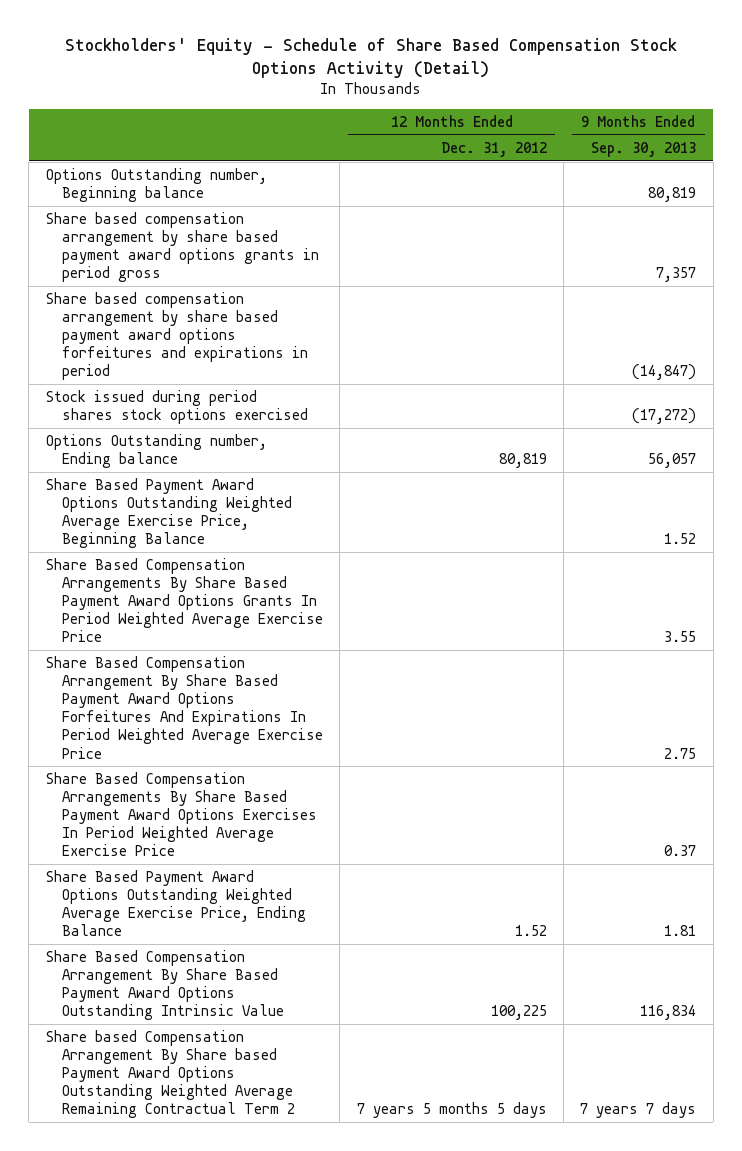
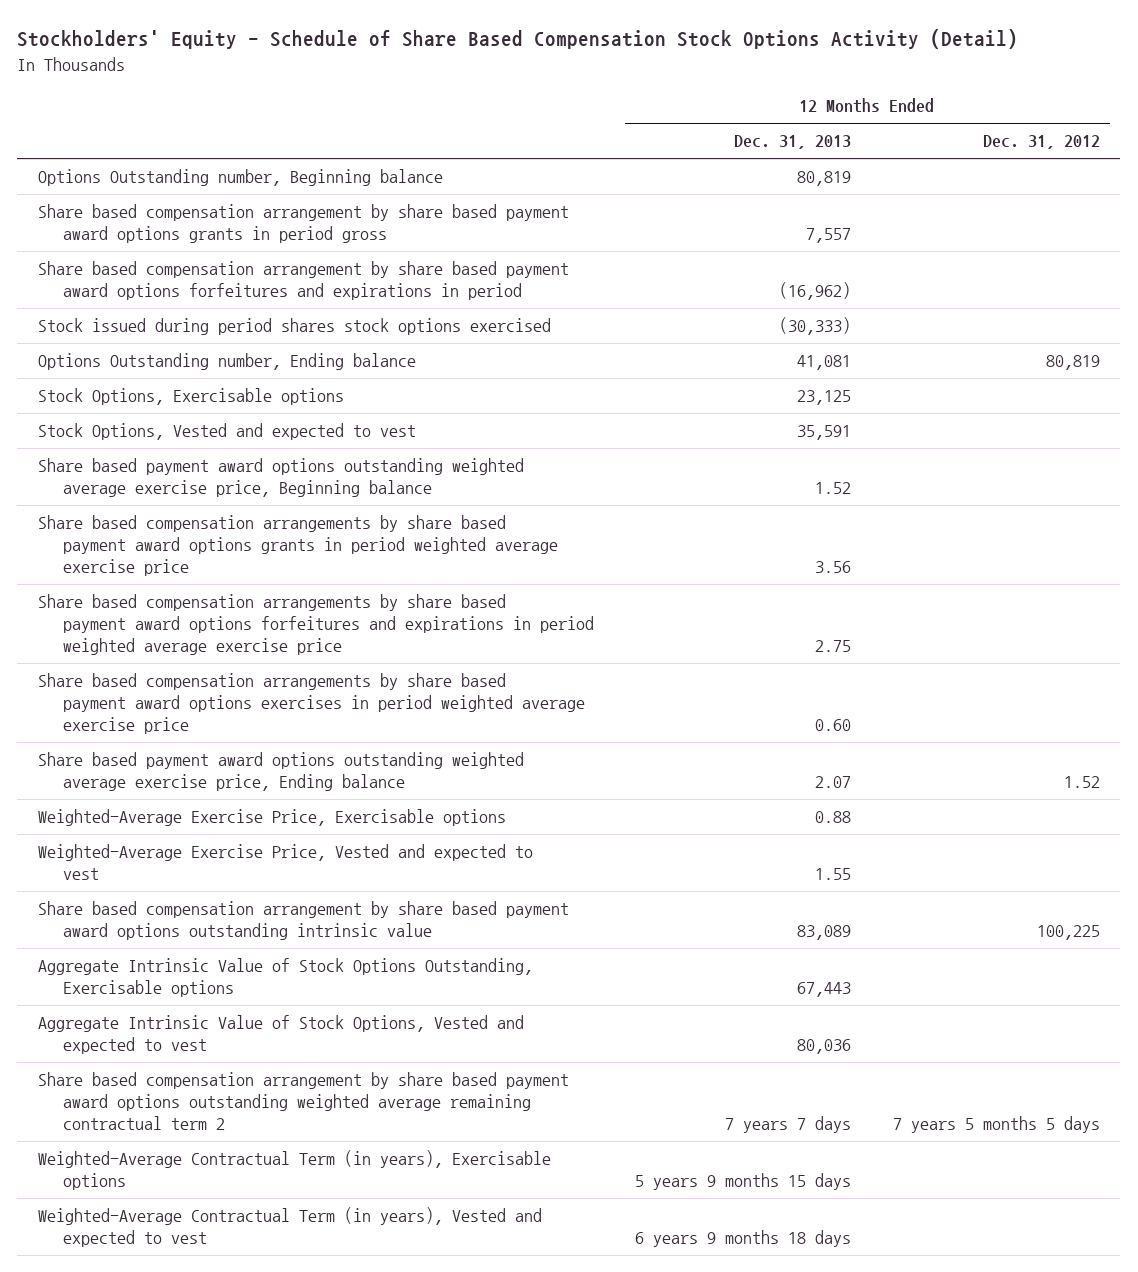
- | 12 Months Ended Dec. 31, 2012 | 9 Months Ended Sep. 30, 2013
+ | 12 Months Ended Dec. 31, 2013 | 12 Months Ended Dec. 31, 2012
- Share Based Payment Award Options Outstanding Weighted Average Exercise Price, Beginning Balance | | 1.52
- Share Based Compensation Arrangements By Share Based Payment Award Options Grants In Period Weighted Average Exercise Price | | 3.55
- Share Based Compensation Arrangement By Share Based Payment Award Options Forfeitures And Expirations In Period Weighted Average Exercise Price | | 2.75
- Share Based Compensation Arrangements By Share Based Payment Award Options Exercises In Period Weighted Average Exercise Price | | 0.37
- Share Based Payment Award Options Outstanding Weighted Average Exercise Price, Ending Balance | 1.52 | 1.81
- Share Based Compensation Arrangement By Share Based Payment Award Options Outstanding Intrinsic Value | 100,225 | 116,834
- Share based Compensation Arrangement By Share based Payment Award Options Outstanding Weighted Average Remaining Contractual Term 2 | 7 years 5 months 5 days | 7 years 7 days
+ Stock Options, Exercisable options | 23,125 |
+ Stock Options, Vested and expected to vest | 35,591 |
+ Share based payment award options outstanding weighted average exercise price, Beginning balance | 1.52 |
+ Share based compensation arrangements by share based payment award options grants in period weighted average exercise price | 3.56 |
+ Share based compensation arrangements by share based payment award options forfeitures and expirations in period weighted average exercise price | 2.75 |
+ Share based compensation arrangements by share based payment award options exercises in period weighted average exercise price | 0.60 |
+ Share based payment award options outstanding weighted average exercise price, Ending balance | 2.07 | 1.52
+ Weighted-Average Exercise Price, Exercisable options | 0.88 |
+ Weighted-Average Exercise Price, Vested and expected to vest | 1.55 |
+ Share based compensation arrangement by share based payment award options outstanding intrinsic value | 83,089 | 100,225
+ Aggregate Intrinsic Value of Stock Options Outstanding, Exercisable options | 67,443 |
+ Aggregate Intrinsic Value of Stock Options, Vested and expected to vest | 80,036 |
+ Share based compensation arrangement by share based payment award options outstanding weighted average remaining contractual term 2 | 7 years 7 days | 7 years 5 months 5 days
+ Weighted-Average Contractual Term (in years), Exercisable options | 5 years 9 months 15 days |
+ Weighted-Average Contractual Term (in years), Vested and expected to vest | 6 years 9 months 18 days |

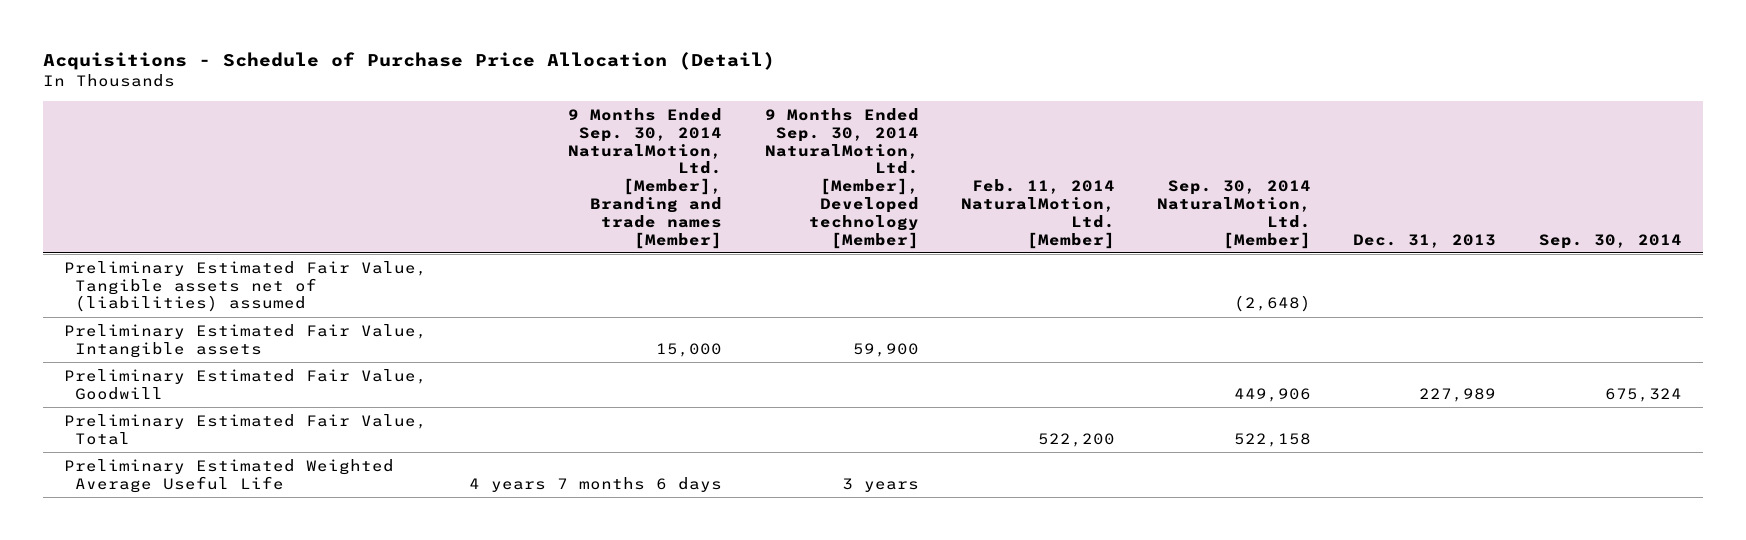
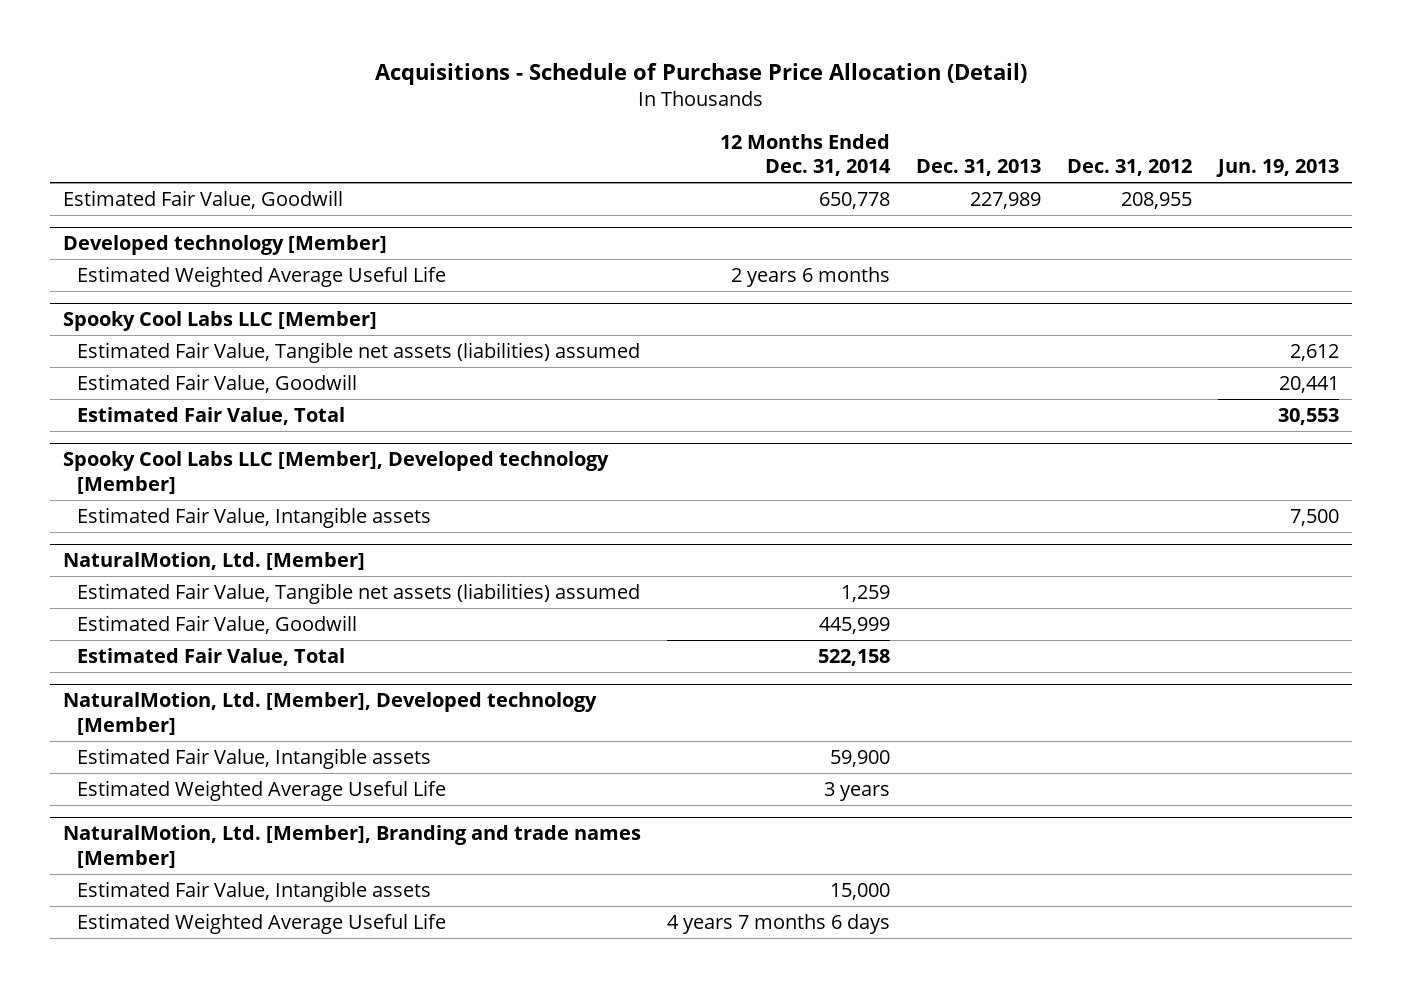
- | 9 Months Ended Sep. 30, 2014 NaturalMotion, Ltd. [Member], Branding and trade names [Member] | 9 Months Ended Sep. 30, 2014 NaturalMotion, Ltd. [Member], Developed technology [Member] | Feb. 11, 2014 NaturalMotion, Ltd. [Member] | Sep. 30, 2014 NaturalMotion, Ltd. [Member] | Dec. 31, 2013 | Sep. 30, 2014
+ | 12 Months Ended Dec. 31, 2014 | Dec. 31, 2013 | Dec. 31, 2012 | Jun. 19, 2013
- Preliminary Estimated Fair Value, Tangible assets net of (liabilities) assumed | | | | (2,648) | |
- Preliminary Estimated Fair Value, Intangible assets | 15,000 | 59,900 | | | |
- Preliminary Estimated Fair Value, Goodwill | | | | 449,906 | 227,989 | 675,324
- Preliminary Estimated Fair Value, Total | | | 522,200 | 522,158 | |
- Preliminary Estimated Weighted Average Useful Life | 4 years 7 months 6 days | 3 years | | | |
+ Estimated Fair Value, Goodwill | 650,778 | 227,989 | 208,955 |
+ Developed technology [Member]
+ Estimated Weighted Average Useful Life | 2 years 6 months | | |
+ Spooky Cool Labs LLC [Member]
+ Estimated Fair Value, Tangible net assets (liabilities) assumed | | | | 2,612
+ Estimated Fair Value, Goodwill | | | | 20,441
+ Estimated Fair Value, Total | | | | 30,553
+ Spooky Cool Labs LLC [Member], Developed technology [Member]
+ Estimated Fair Value, Intangible assets | | | | 7,500
+ NaturalMotion, Ltd. [Member]
+ Estimated Fair Value, Tangible net assets (liabilities) assumed | 1,259 | | |
+ Estimated Fair Value, Goodwill | 445,999 | | |
+ Estimated Fair Value, Total | 522,158 | | |
+ NaturalMotion, Ltd. [Member], Developed technology [Member]
+ Estimated Fair Value, Intangible assets | 59,900 | | |
+ Estimated Weighted Average Useful Life | 3 years | | |
+ NaturalMotion, Ltd. [Member], Branding and trade names [Member]
+ Estimated Fair Value, Intangible assets | 15,000 | | |
+ Estimated Weighted Average Useful Life | 4 years 7 months 6 days | | |

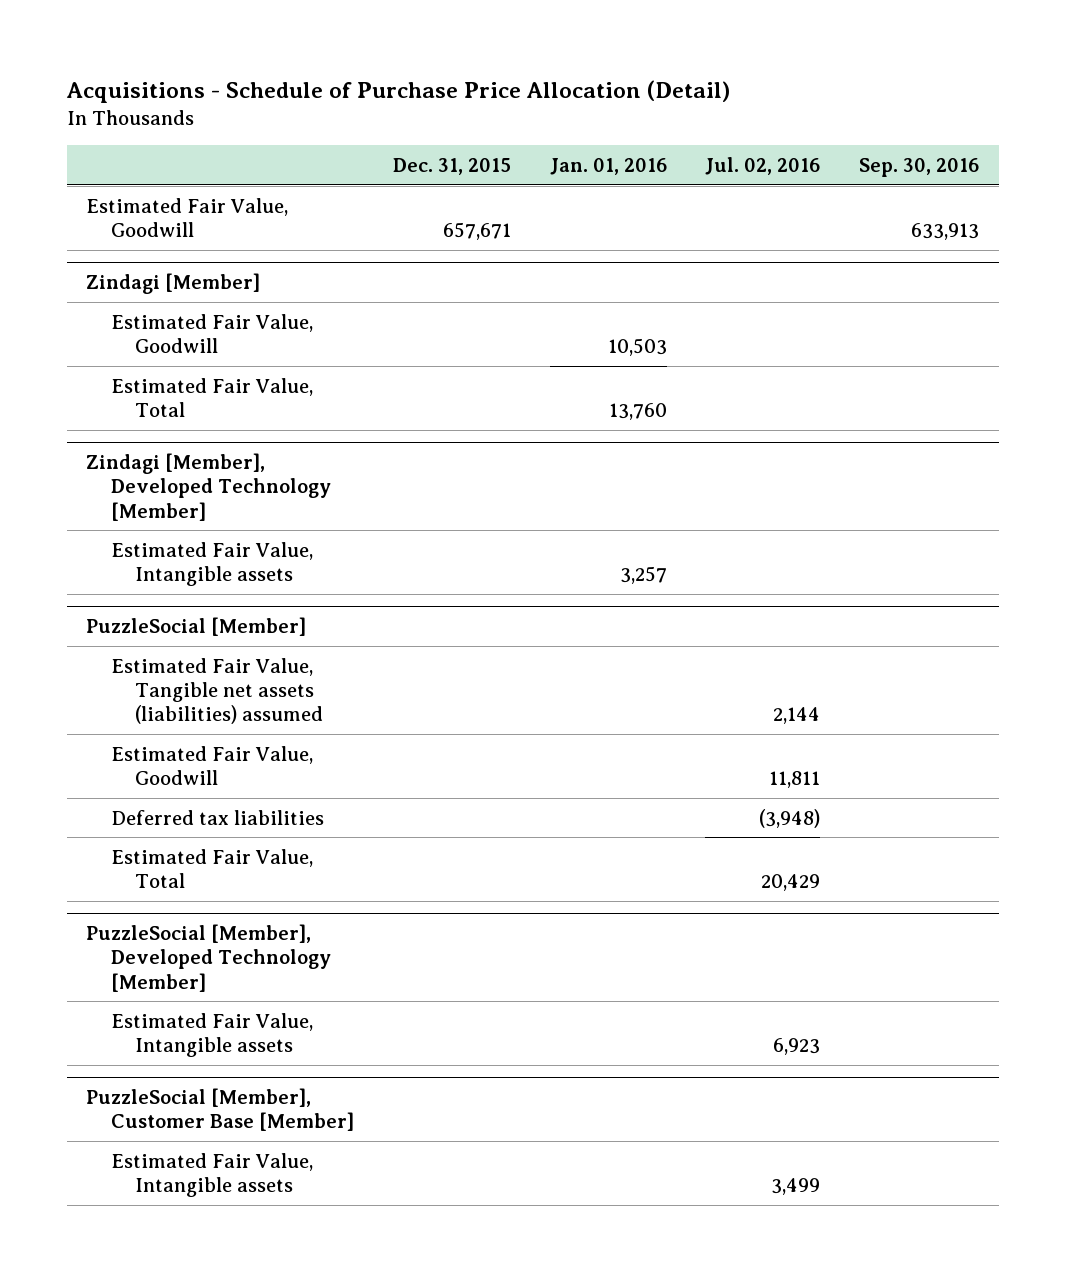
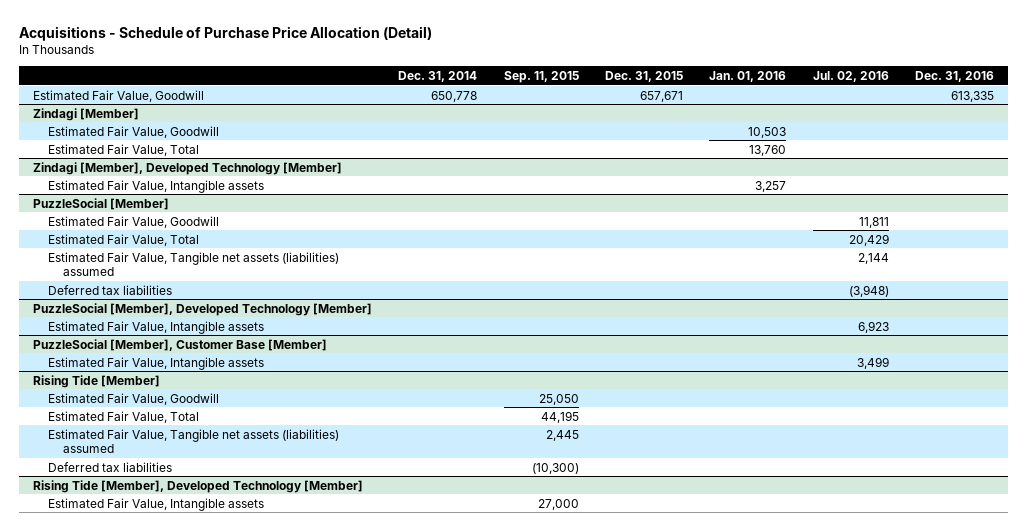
- | Dec. 31, 2015 | Jan. 01, 2016 | Jul. 02, 2016 | Sep. 30, 2016
+ | Dec. 31, 2014 | Sep. 11, 2015 | Dec. 31, 2015 | Jan. 01, 2016 | Jul. 02, 2016 | Dec. 31, 2016
@ PuzzleSocial [Member]
moved down: Estimated Fair Value, Tangible net assets (liabilities) assumed | | | | | 2,144 |
moved down: Deferred tax liabilities | | | | | (3,948) |
+ Rising Tide [Member]
+ Estimated Fair Value, Goodwill | | 25,050 | | | |
+ Estimated Fair Value, Total | | 44,195 | | | |
+ Estimated Fair Value, Tangible net assets (liabilities) assumed | | 2,445 | | | |
+ Deferred tax liabilities | | (10,300) | | | |
+ Rising Tide [Member], Developed Technology [Member]
+ Estimated Fair Value, Intangible assets | | 27,000 | | | |

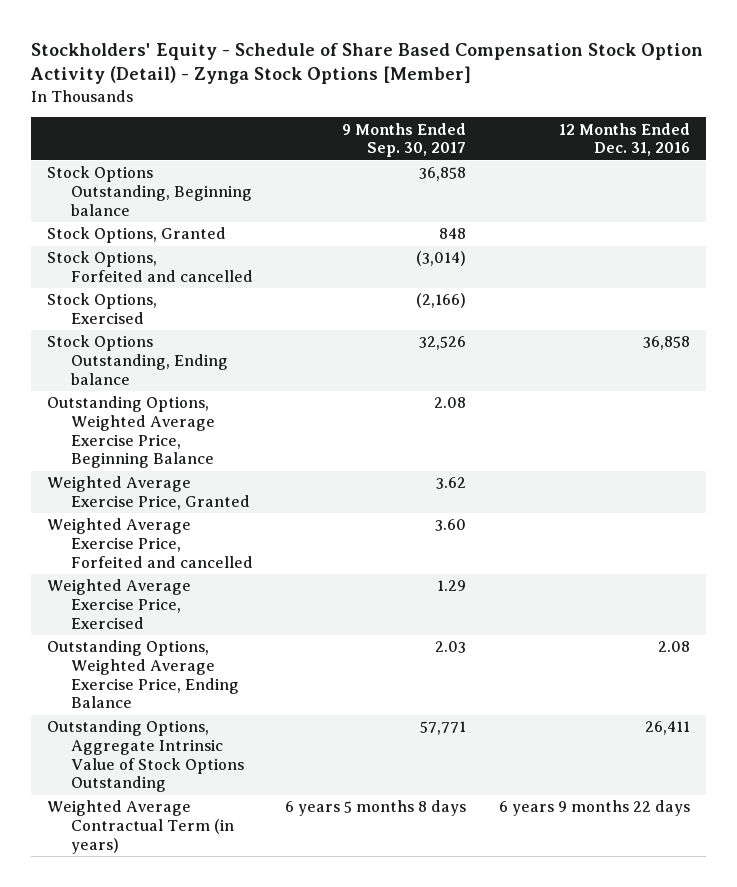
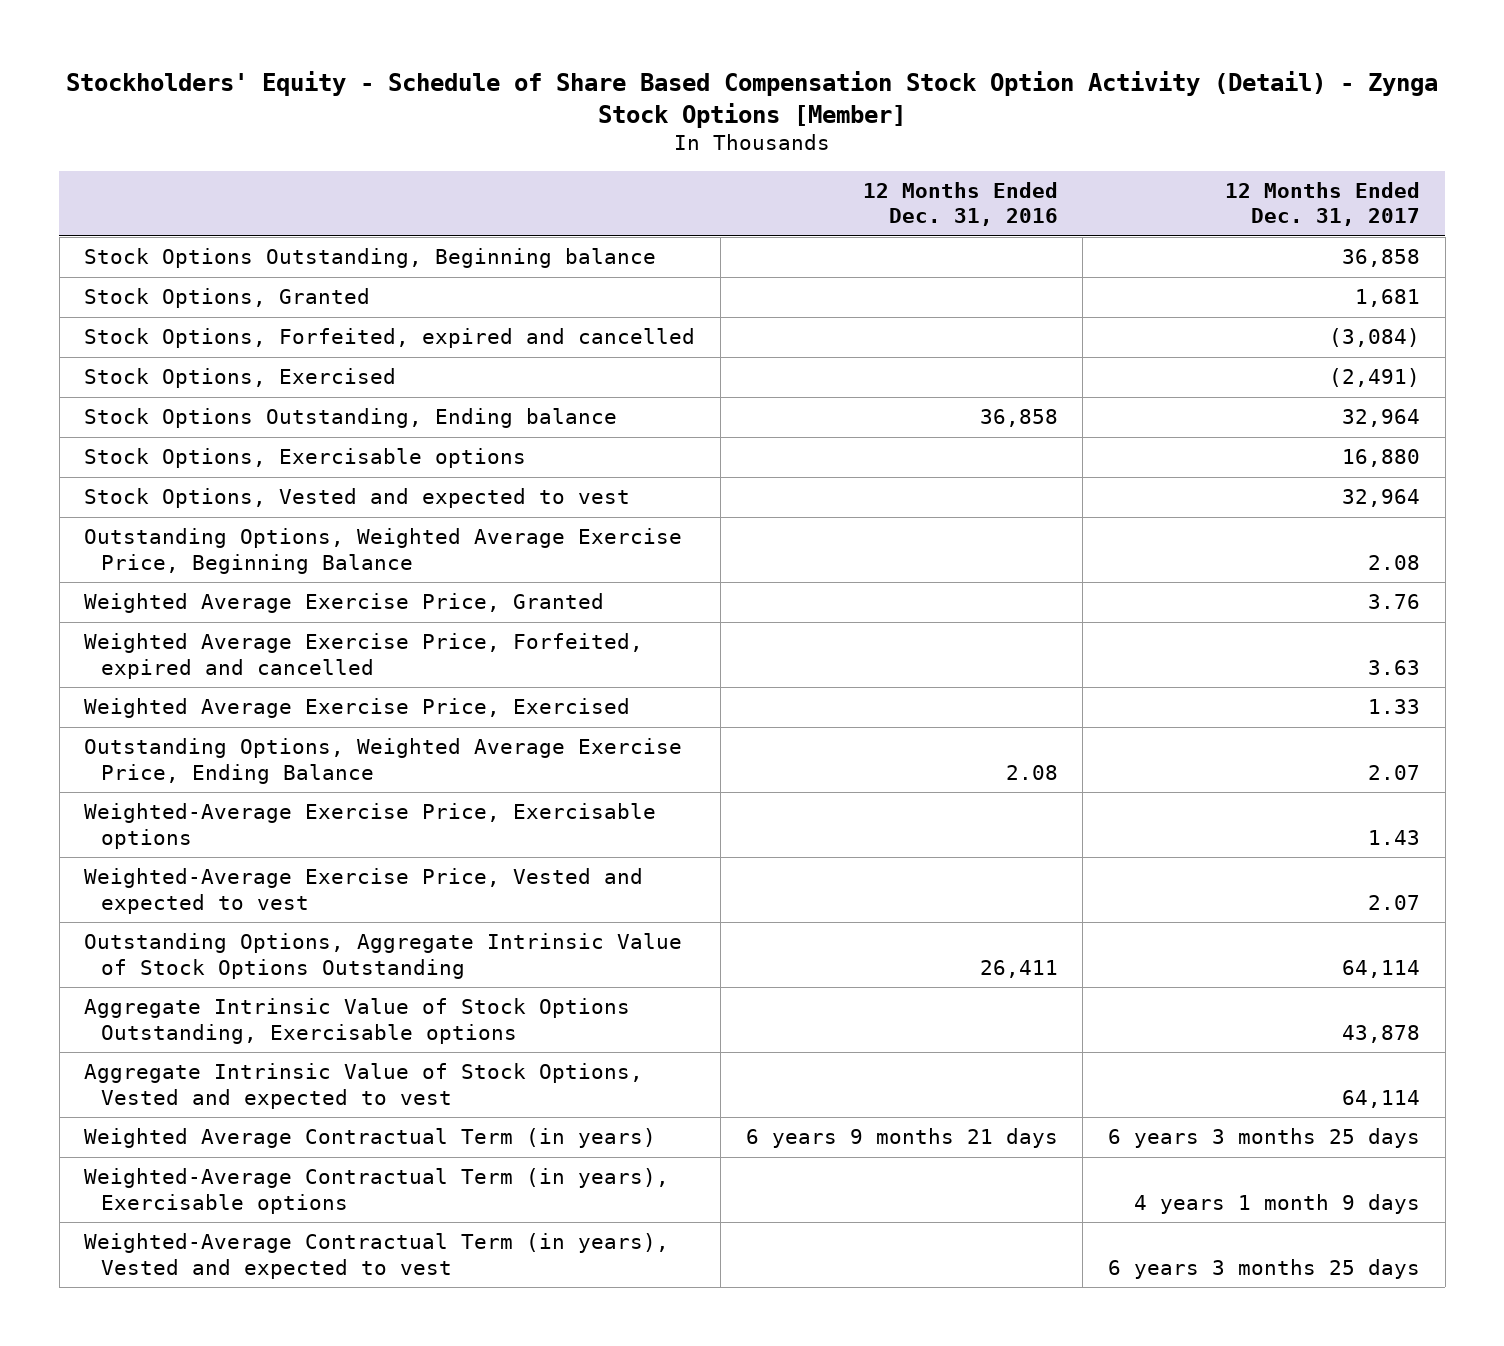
- | 9 Months Ended Sep. 30, 2017 | 12 Months Ended Dec. 31, 2016
+ | 12 Months Ended Dec. 31, 2016 | 12 Months Ended Dec. 31, 2017
- Stock Options, Forfeited and cancelled | (3,014) |
+ Stock Options, Forfeited, expired and cancelled | | (3,084)
+ Stock Options, Exercisable options | | 16,880
+ Stock Options, Vested and expected to vest | | 32,964
- Weighted Average Exercise Price, Forfeited and cancelled | 3.60 |
+ Weighted Average Exercise Price, Forfeited, expired and cancelled | | 3.63
+ Weighted-Average Exercise Price, Exercisable options | | 1.43
+ Weighted-Average Exercise Price, Vested and expected to vest | | 2.07
- Weighted Average Contractual Term (in years) | 6 years 5 months 8 days | 6 years 9 months 22 days
+ Aggregate Intrinsic Value of Stock Options Outstanding, Exercisable options | | 43,878
+ Aggregate Intrinsic Value of Stock Options, Vested and expected to vest | | 64,114
+ Weighted Average Contractual Term (in years) | 6 years 9 months 21 days | 6 years 3 months 25 days
+ Weighted-Average Contractual Term (in years), Exercisable options | | 4 years 1 month 9 days
+ Weighted-Average Contractual Term (in years), Vested and expected to vest | | 6 years 3 months 25 days

